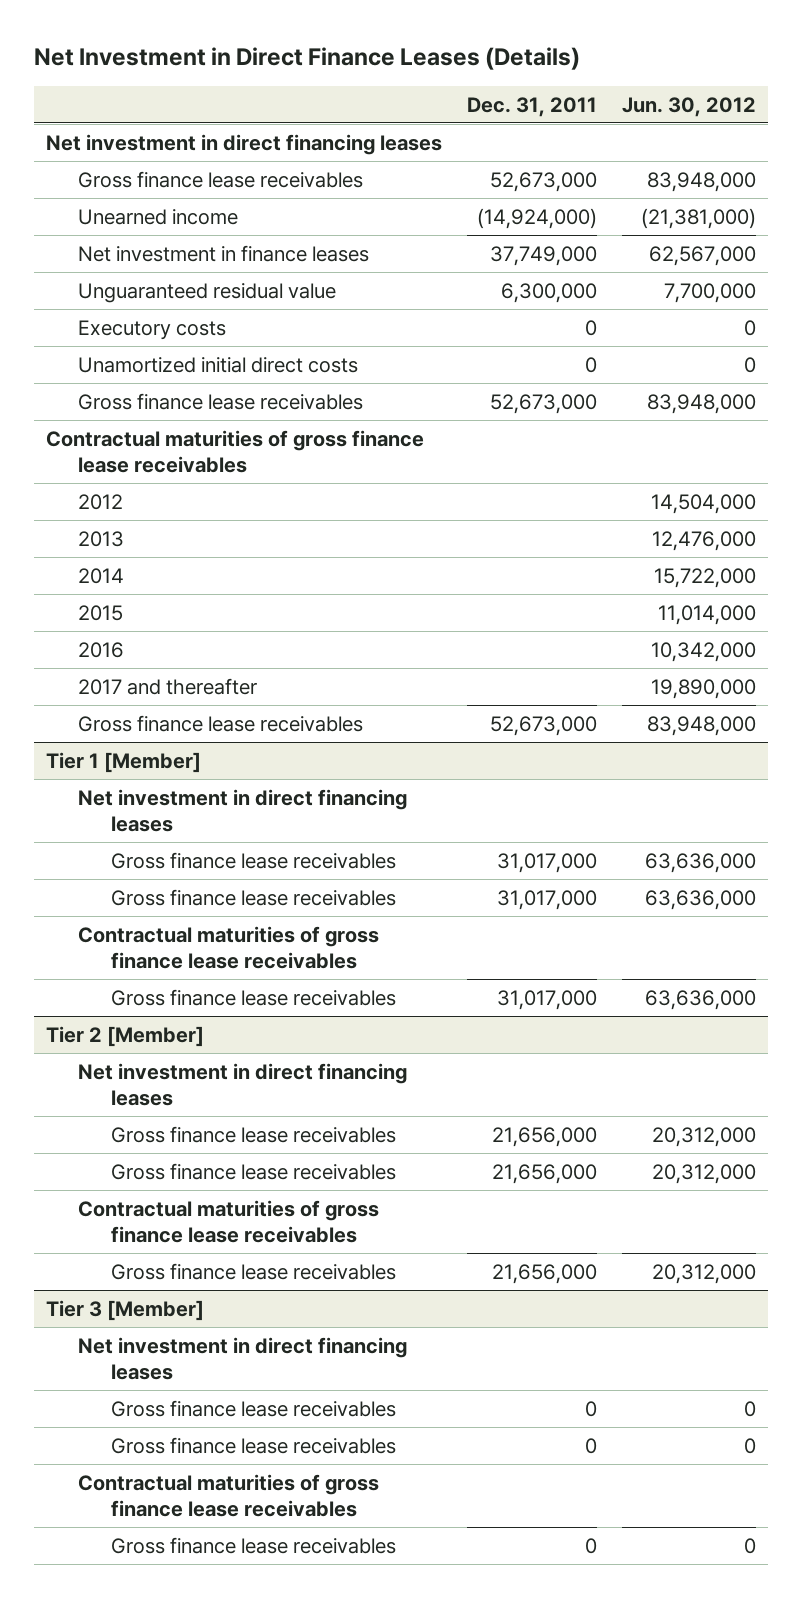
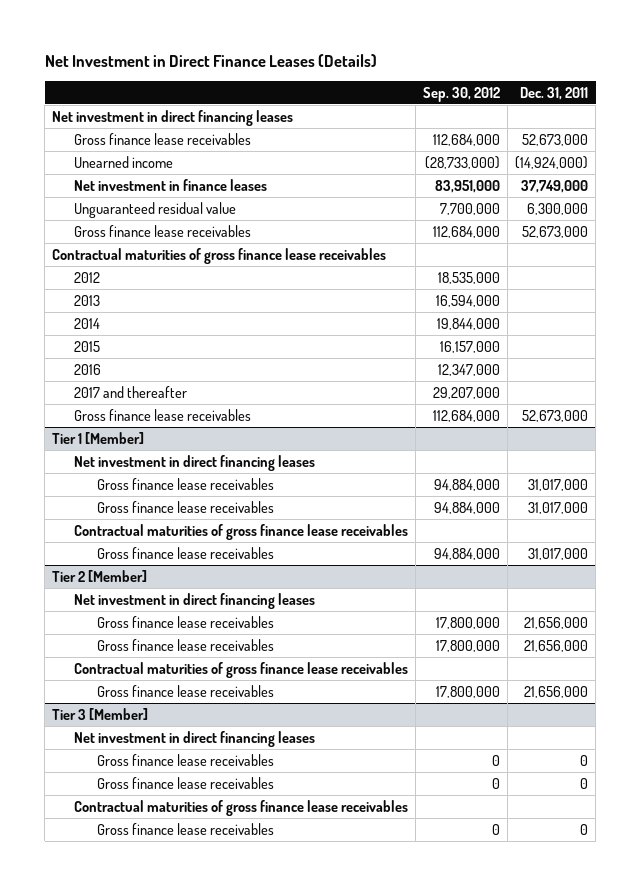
- | Dec. 31, 2011 | Jun. 30, 2012
+ | Sep. 30, 2012 | Dec. 31, 2011
- Executory costs | 0 | 0
- Unamortized initial direct costs | 0 | 0

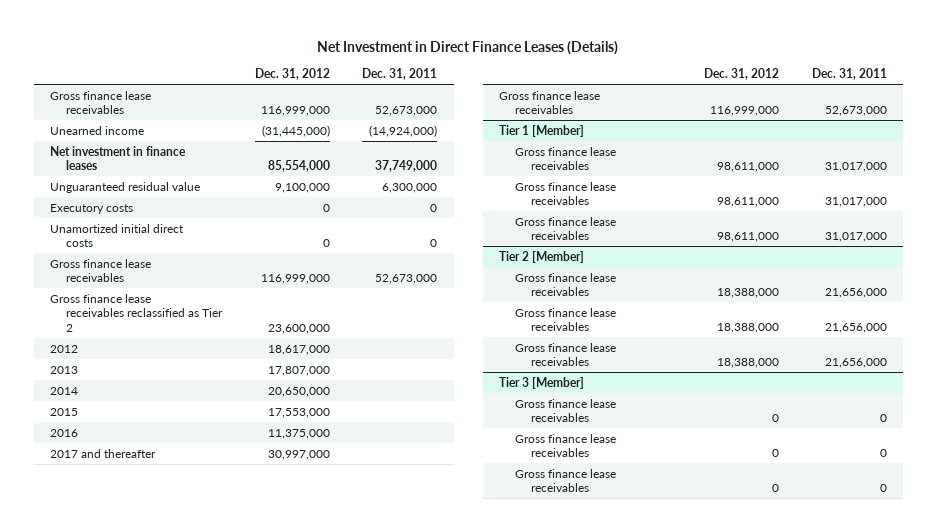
- | Sep. 30, 2012 | Dec. 31, 2011
+ | Dec. 31, 2012 | Dec. 31, 2011
- Net investment in direct financing leases
+ Executory costs | 0 | 0
+ Unamortized initial direct costs | 0 | 0
- Contractual maturities of gross finance lease receivables
+ Gross finance lease receivables reclassified as Tier 2 | 23,600,000 |
@ Tier 1 [Member]
- Net investment in direct financing leases
- Contractual maturities of gross finance lease receivables
@ Tier 2 [Member]
- Net investment in direct financing leases
- Contractual maturities of gross finance lease receivables
@ Tier 3 [Member]
- Net investment in direct financing leases
- Contractual maturities of gross finance lease receivables

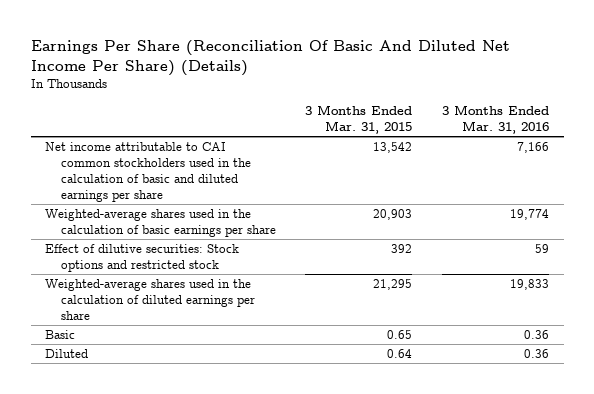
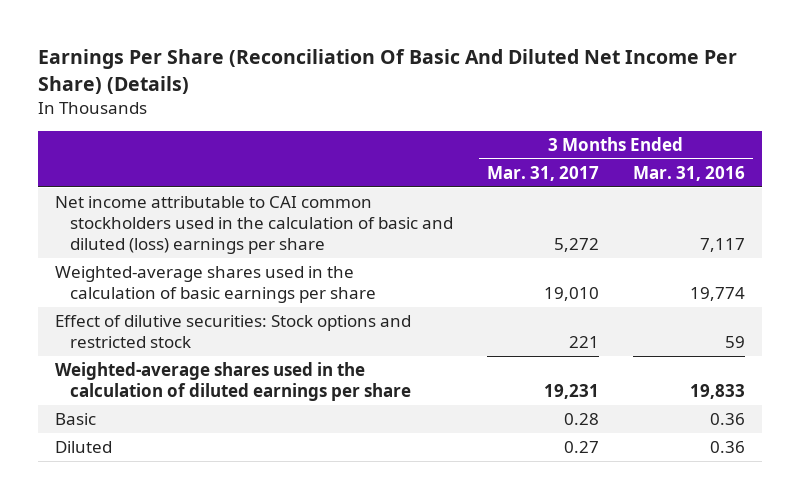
- | 3 Months Ended Mar. 31, 2015 | 3 Months Ended Mar. 31, 2016
+ | 3 Months Ended Mar. 31, 2017 | 3 Months Ended Mar. 31, 2016
- Net income attributable to CAI common stockholders used in the calculation of basic and diluted earnings per share | 13,542 | 7,166
+ Net income attributable to CAI common stockholders used in the calculation of basic and diluted (loss) earnings per share | 5,272 | 7,117

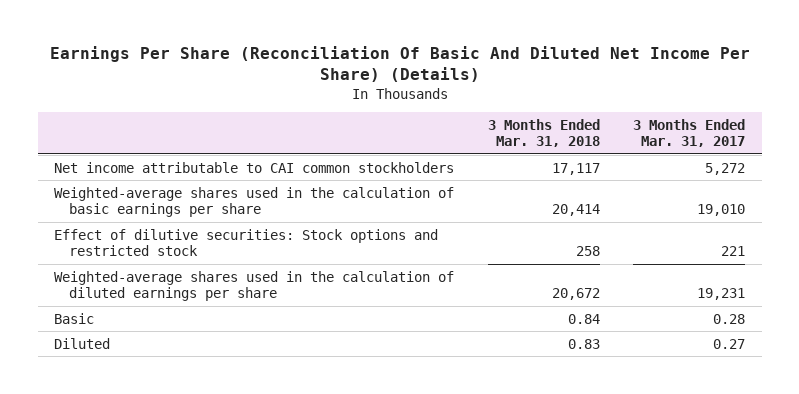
- | 3 Months Ended Mar. 31, 2017 | 3 Months Ended Mar. 31, 2016
+ | 3 Months Ended Mar. 31, 2018 | 3 Months Ended Mar. 31, 2017
- Net income attributable to CAI common stockholders used in the calculation of basic and diluted (loss) earnings per share | 5,272 | 7,117
+ Net income attributable to CAI common stockholders | 17,117 | 5,272

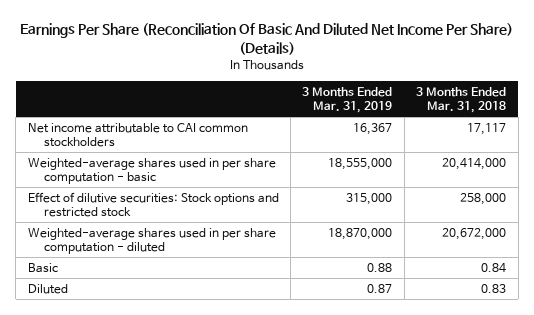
- | 3 Months Ended Mar. 31, 2018 | 3 Months Ended Mar. 31, 2017
+ | 3 Months Ended Mar. 31, 2019 | 3 Months Ended Mar. 31, 2018
- Weighted-average shares used in the calculation of basic earnings per share | 20,414 | 19,010
- Effect of dilutive securities: Stock options and restricted stock | 258 | 221
- Weighted-average shares used in the calculation of diluted earnings per share | 20,672 | 19,231
+ Weighted-average shares used in per share computation - basic | 18,555,000 | 20,414,000
+ Effect of dilutive securities: Stock options and restricted stock | 315,000 | 258,000
+ Weighted-average shares used in per share computation - diluted | 18,870,000 | 20,672,000

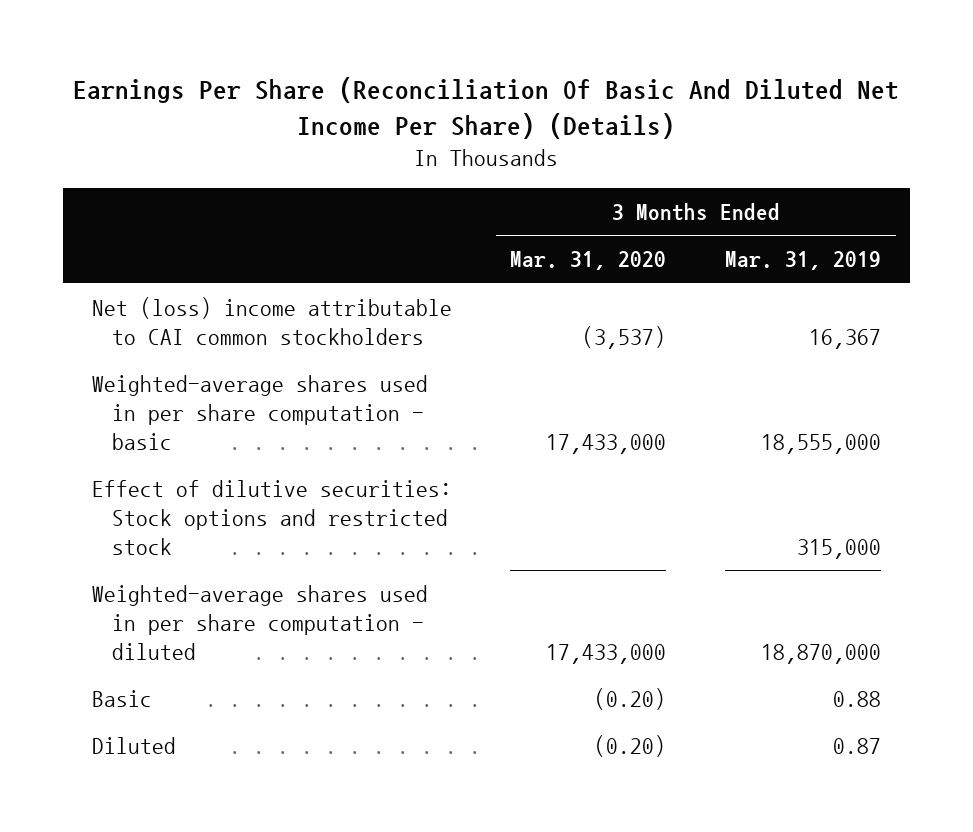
- | 3 Months Ended Mar. 31, 2019 | 3 Months Ended Mar. 31, 2018
+ | 3 Months Ended Mar. 31, 2020 | 3 Months Ended Mar. 31, 2019
- Net income attributable to CAI common stockholders | 16,367 | 17,117
+ Net (loss) income attributable to CAI common stockholders | (3,537) | 16,367

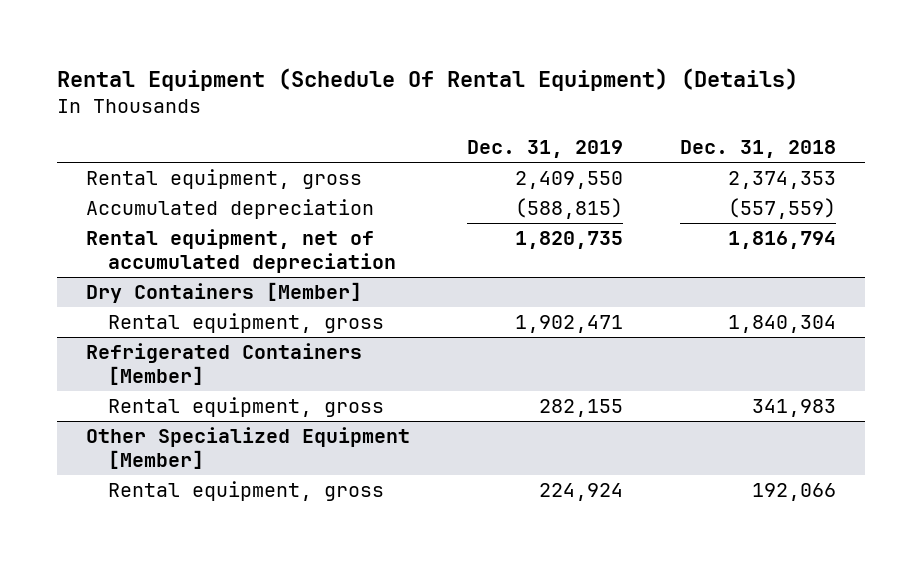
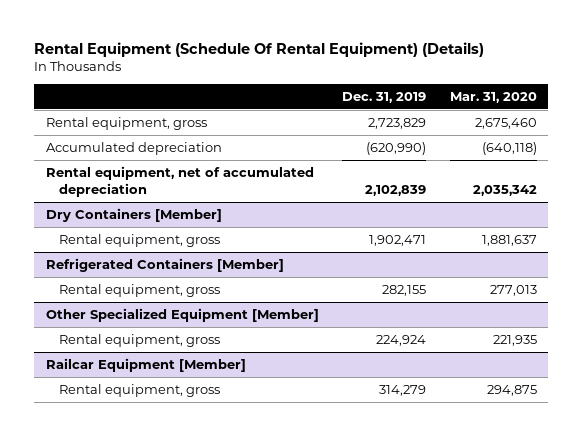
- | Dec. 31, 2019 | Dec. 31, 2018
+ | Dec. 31, 2019 | Mar. 31, 2020
- Rental equipment, gross | 2,409,550 | 2,374,353
- Accumulated depreciation | (588,815) | (557,559)
- Rental equipment, net of accumulated depreciation | 1,820,735 | 1,816,794
+ Rental equipment, gross | 2,723,829 | 2,675,460
+ Accumulated depreciation | (620,990) | (640,118)
+ Rental equipment, net of accumulated depreciation | 2,102,839 | 2,035,342
+ Railcar Equipment [Member]
+ Rental equipment, gross | 314,279 | 294,875

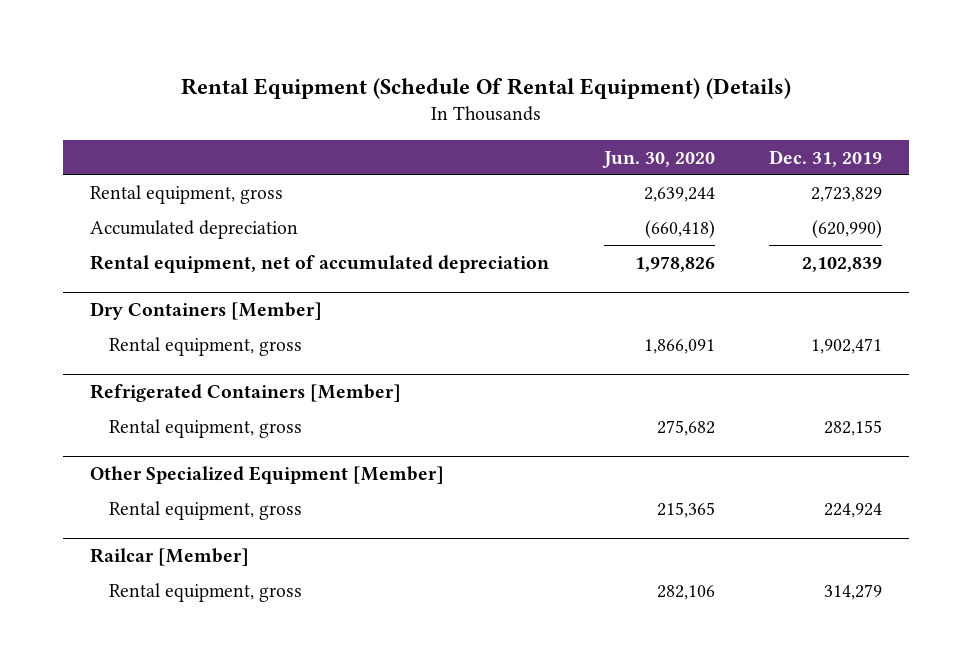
- | Dec. 31, 2019 | Mar. 31, 2020
+ | Jun. 30, 2020 | Dec. 31, 2019
- Railcar Equipment [Member]
+ Railcar [Member]

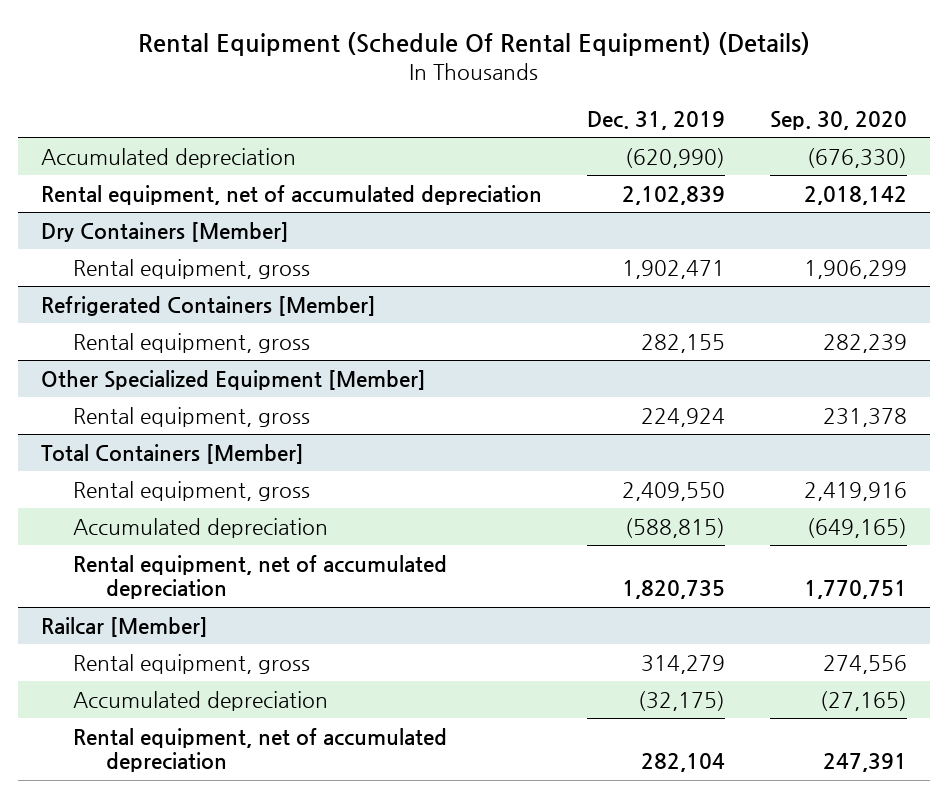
- | Jun. 30, 2020 | Dec. 31, 2019
+ | Dec. 31, 2019 | Sep. 30, 2020
- Rental equipment, gross | 2,639,244 | 2,723,829
+ Total Containers [Member]
+ Rental equipment, gross | 2,409,550 | 2,419,916
+ Accumulated depreciation | (588,815) | (649,165)
+ Rental equipment, net of accumulated depreciation | 1,820,735 | 1,770,751
@ Railcar [Member]
+ Accumulated depreciation | (32,175) | (27,165)
+ Rental equipment, net of accumulated depreciation | 282,104 | 247,391

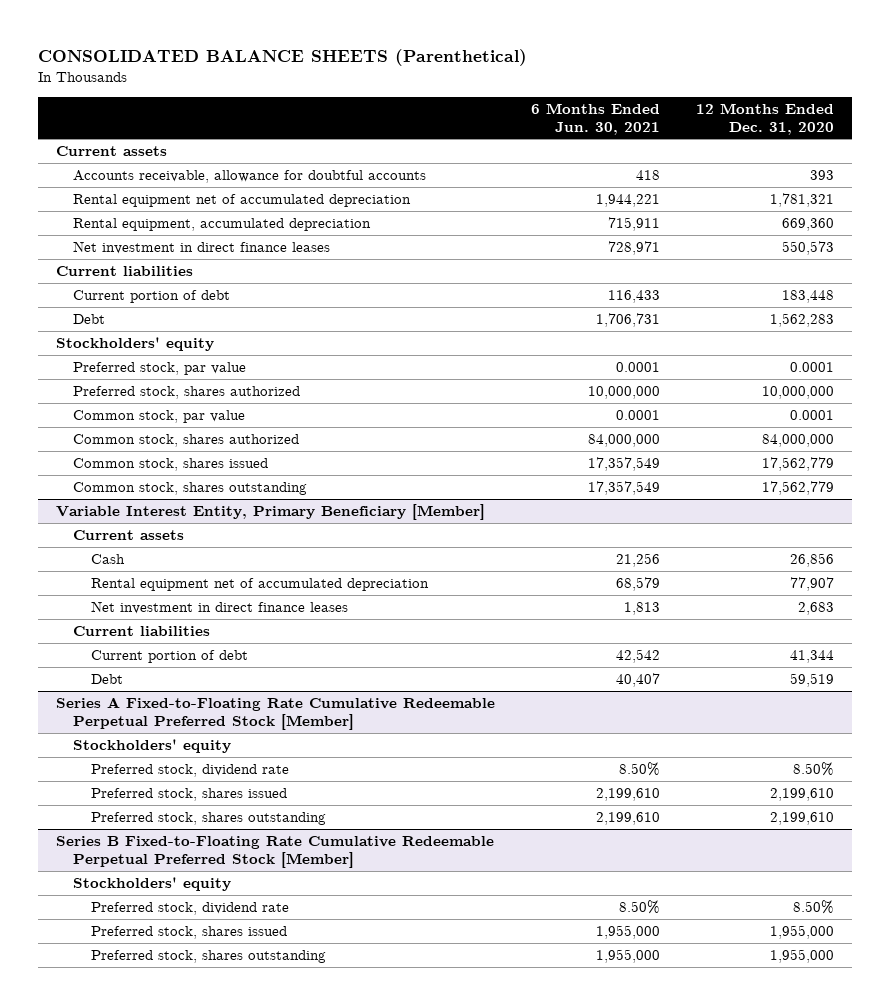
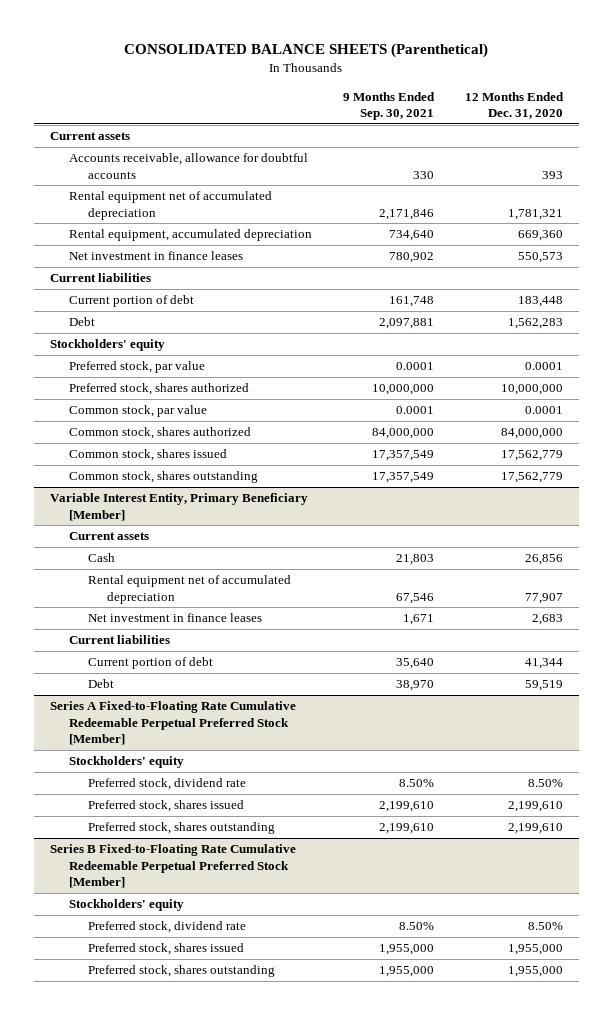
- | 6 Months Ended Jun. 30, 2021 | 12 Months Ended Dec. 31, 2020
+ | 9 Months Ended Sep. 30, 2021 | 12 Months Ended Dec. 31, 2020
- Net investment in direct finance leases | 728,971 | 550,573
+ Net investment in finance leases | 780,902 | 550,573
@ Variable Interest Entity, Primary Beneficiary [Member]
- Net investment in direct finance leases | 1,813 | 2,683
+ Net investment in finance leases | 1,671 | 2,683

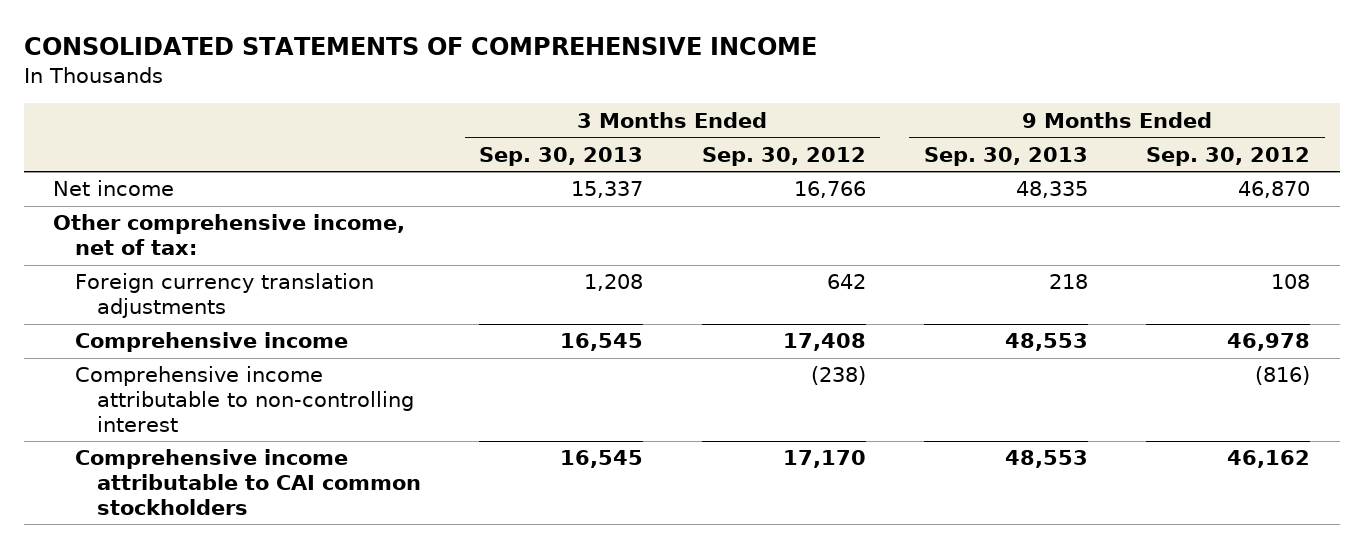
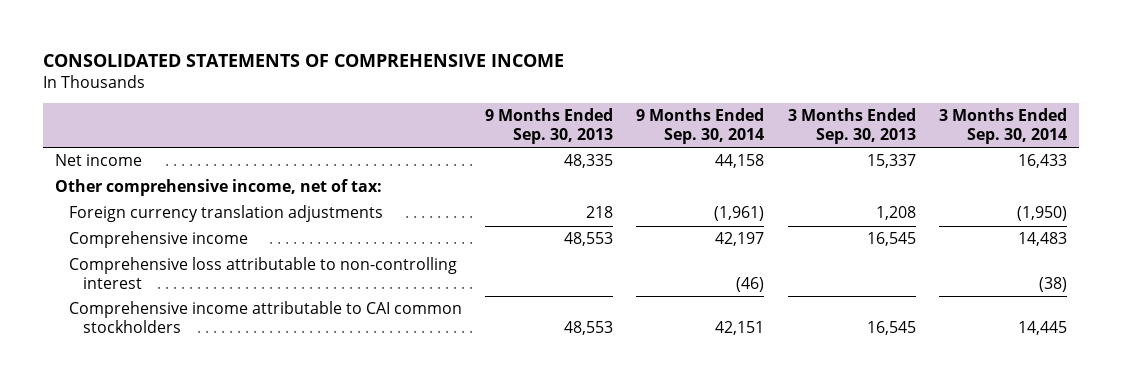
- | 3 Months Ended Sep. 30, 2013 | 3 Months Ended Sep. 30, 2012 | 9 Months Ended Sep. 30, 2013 | 9 Months Ended Sep. 30, 2012
+ | 9 Months Ended Sep. 30, 2013 | 9 Months Ended Sep. 30, 2014 | 3 Months Ended Sep. 30, 2013 | 3 Months Ended Sep. 30, 2014
- Comprehensive income attributable to non-controlling interest | | (238) | | (816)
+ Comprehensive loss attributable to non-controlling interest | | (46) | | (38)

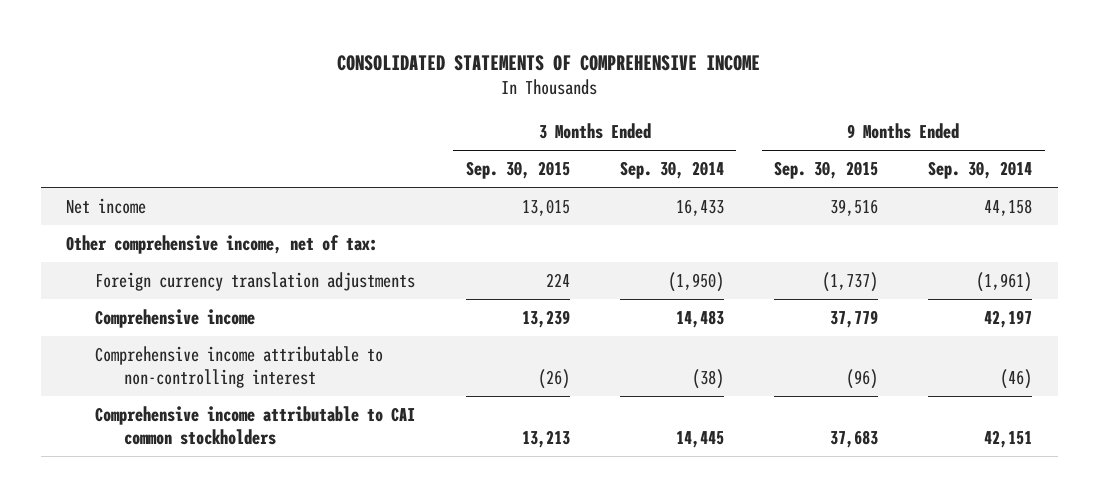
- | 9 Months Ended Sep. 30, 2013 | 9 Months Ended Sep. 30, 2014 | 3 Months Ended Sep. 30, 2013 | 3 Months Ended Sep. 30, 2014
+ | 3 Months Ended Sep. 30, 2015 | 3 Months Ended Sep. 30, 2014 | 9 Months Ended Sep. 30, 2015 | 9 Months Ended Sep. 30, 2014
- Comprehensive loss attributable to non-controlling interest | | (46) | | (38)
+ Comprehensive income attributable to non-controlling interest | (26) | (38) | (96) | (46)

